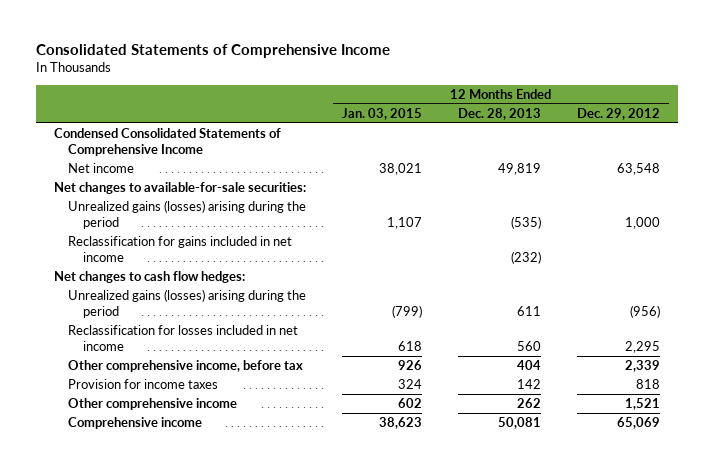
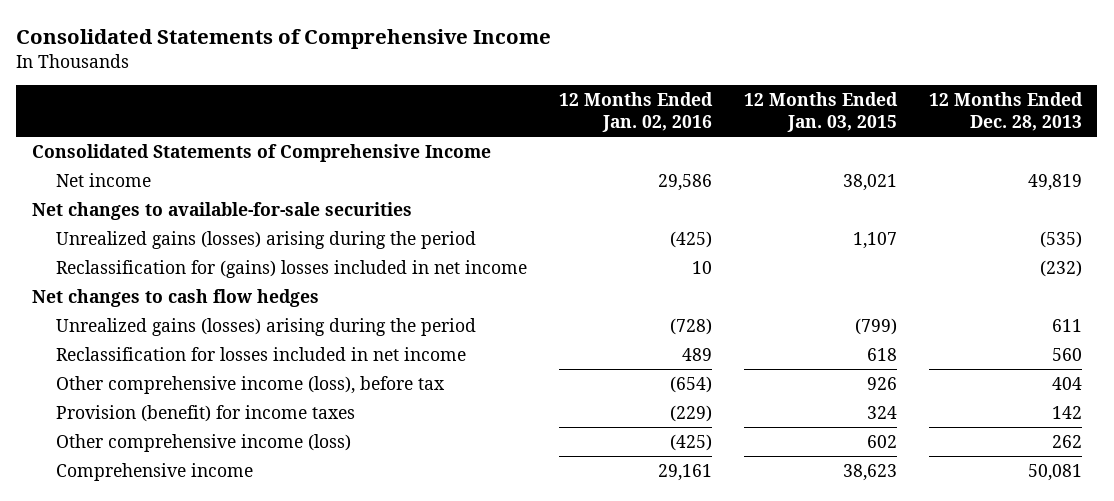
- | 12 Months Ended Jan. 03, 2015 | 12 Months Ended Dec. 28, 2013 | 12 Months Ended Dec. 29, 2012
+ | 12 Months Ended Jan. 02, 2016 | 12 Months Ended Jan. 03, 2015 | 12 Months Ended Dec. 28, 2013
- Condensed Consolidated Statements of Comprehensive Income
+ Consolidated Statements of Comprehensive Income
- Net changes to available-for-sale securities:
+ Net changes to available-for-sale securities
- Reclassification for gains included in net income | | (232) |
- Net changes to cash flow hedges:
+ Reclassification for (gains) losses included in net income | 10 | | (232)
+ Net changes to cash flow hedges
- Other comprehensive income, before tax | 926 | 404 | 2,339
- Provision for income taxes | 324 | 142 | 818
- Other comprehensive income | 602 | 262 | 1,521
+ Other comprehensive income (loss), before tax | (654) | 926 | 404
+ Provision (benefit) for income taxes | (229) | 324 | 142
+ Other comprehensive income (loss) | (425) | 602 | 262

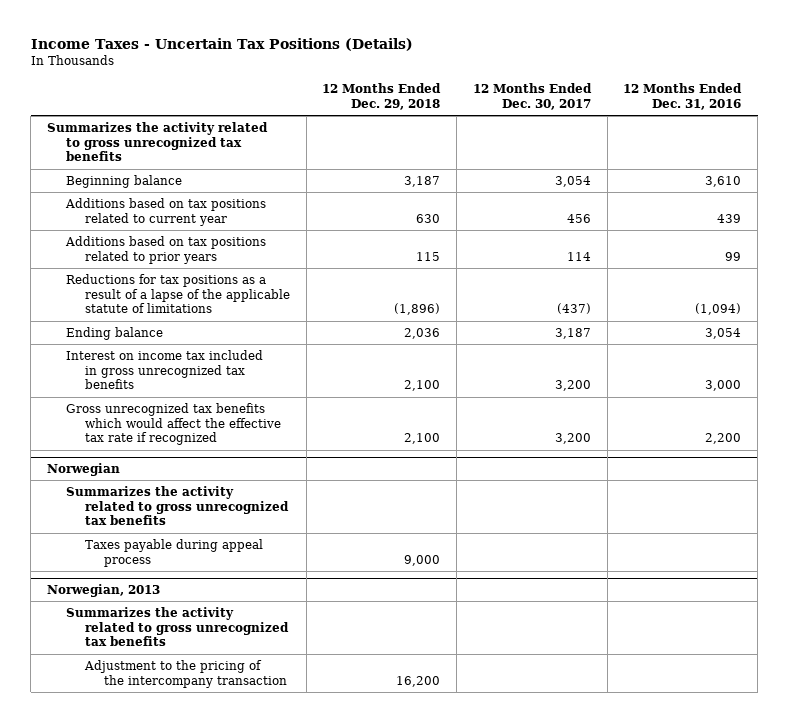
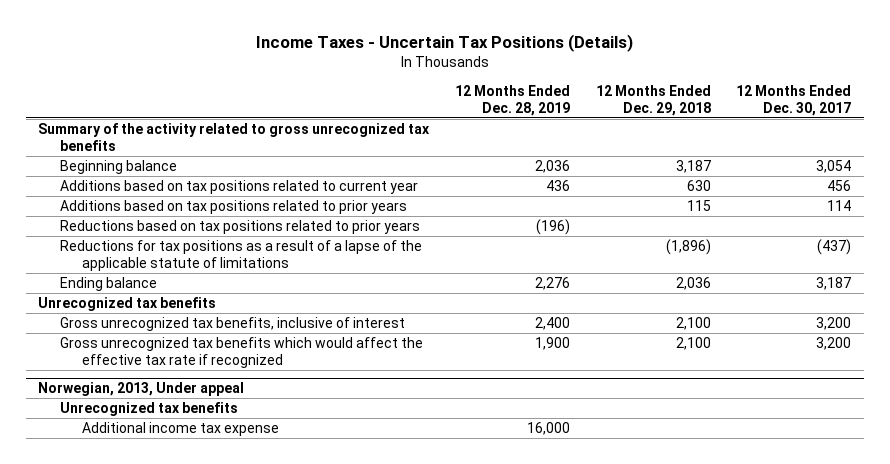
- | 12 Months Ended Dec. 29, 2018 | 12 Months Ended Dec. 30, 2017 | 12 Months Ended Dec. 31, 2016
+ | 12 Months Ended Dec. 28, 2019 | 12 Months Ended Dec. 29, 2018 | 12 Months Ended Dec. 30, 2017
- Summarizes the activity related to gross unrecognized tax benefits
+ Summary of the activity related to gross unrecognized tax benefits
+ Reductions based on tax positions related to prior years | (196) | |
- Interest on income tax included in gross unrecognized tax benefits | 2,100 | 3,200 | 3,000
+ Unrecognized tax benefits
+ Gross unrecognized tax benefits, inclusive of interest | 2,400 | 2,100 | 3,200
- Norwegian
- Summarizes the activity related to gross unrecognized tax benefits
- Taxes payable during appeal process | 9,000 | |
- Norwegian, 2013
- Summarizes the activity related to gross unrecognized tax benefits
- Adjustment to the pricing of the intercompany transaction | 16,200 | |
+ Norwegian, 2013, Under appeal
+ Unrecognized tax benefits
+ Additional income tax expense | 16,000 | |

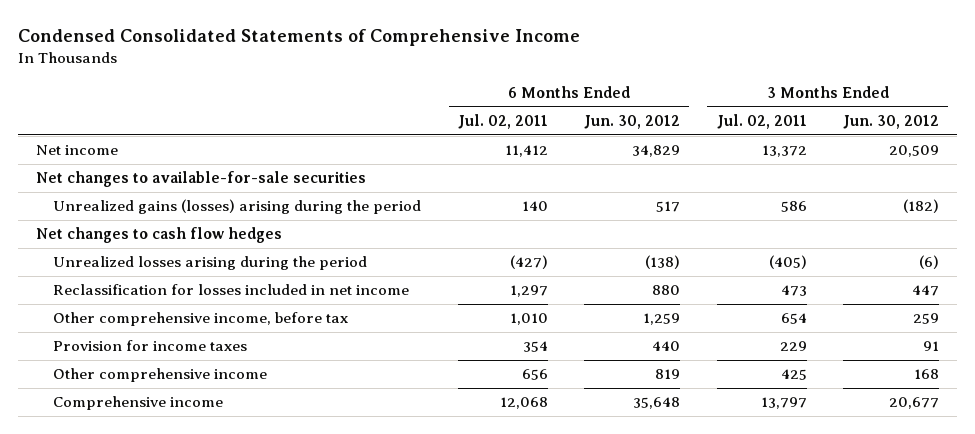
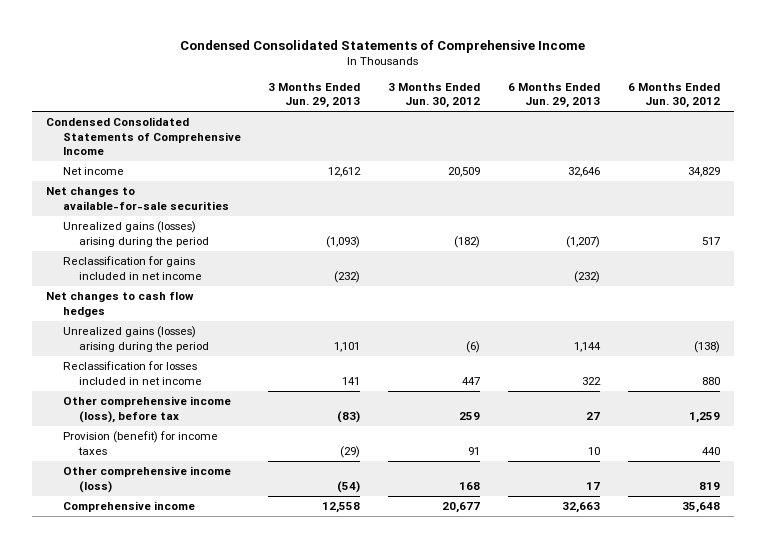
- | 6 Months Ended Jul. 02, 2011 | 6 Months Ended Jun. 30, 2012 | 3 Months Ended Jul. 02, 2011 | 3 Months Ended Jun. 30, 2012
+ | 3 Months Ended Jun. 29, 2013 | 3 Months Ended Jun. 30, 2012 | 6 Months Ended Jun. 29, 2013 | 6 Months Ended Jun. 30, 2012
+ Condensed Consolidated Statements of Comprehensive Income
+ Reclassification for gains included in net income | (232) | | (232) |
- Unrealized losses arising during the period | (427) | (138) | (405) | (6)
+ Unrealized gains (losses) arising during the period | 1,101 | (6) | 1,144 | (138)
- Other comprehensive income, before tax | 1,010 | 1,259 | 654 | 259
- Provision for income taxes | 354 | 440 | 229 | 91
- Other comprehensive income | 656 | 819 | 425 | 168
+ Other comprehensive income (loss), before tax | (83) | 259 | 27 | 1,259
+ Provision (benefit) for income taxes | (29) | 91 | 10 | 440
+ Other comprehensive income (loss) | (54) | 168 | 17 | 819

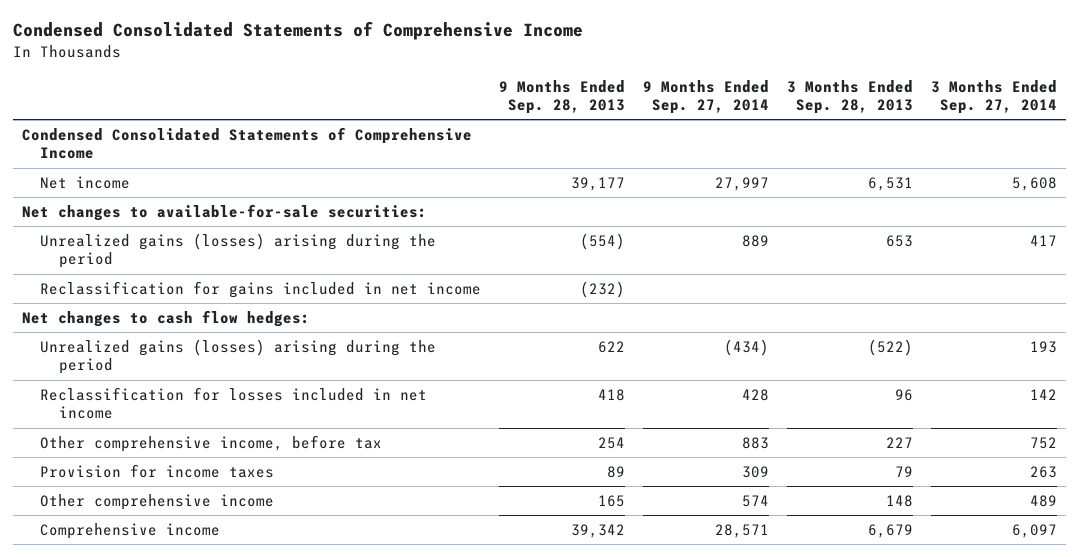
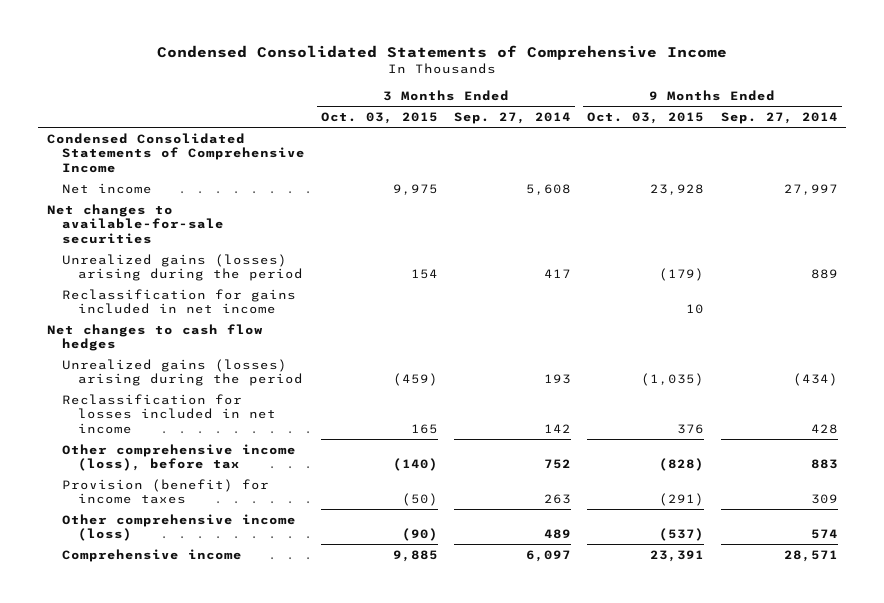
- | 9 Months Ended Sep. 28, 2013 | 9 Months Ended Sep. 27, 2014 | 3 Months Ended Sep. 28, 2013 | 3 Months Ended Sep. 27, 2014
+ | 3 Months Ended Oct. 03, 2015 | 3 Months Ended Sep. 27, 2014 | 9 Months Ended Oct. 03, 2015 | 9 Months Ended Sep. 27, 2014
- Net changes to available-for-sale securities:
+ Net changes to available-for-sale securities
- Net changes to cash flow hedges:
+ Net changes to cash flow hedges
- Other comprehensive income, before tax | 254 | 883 | 227 | 752
- Provision for income taxes | 89 | 309 | 79 | 263
- Other comprehensive income | 165 | 574 | 148 | 489
+ Other comprehensive income (loss), before tax | (140) | 752 | (828) | 883
+ Provision (benefit) for income taxes | (50) | 263 | (291) | 309
+ Other comprehensive income (loss) | (90) | 489 | (537) | 574

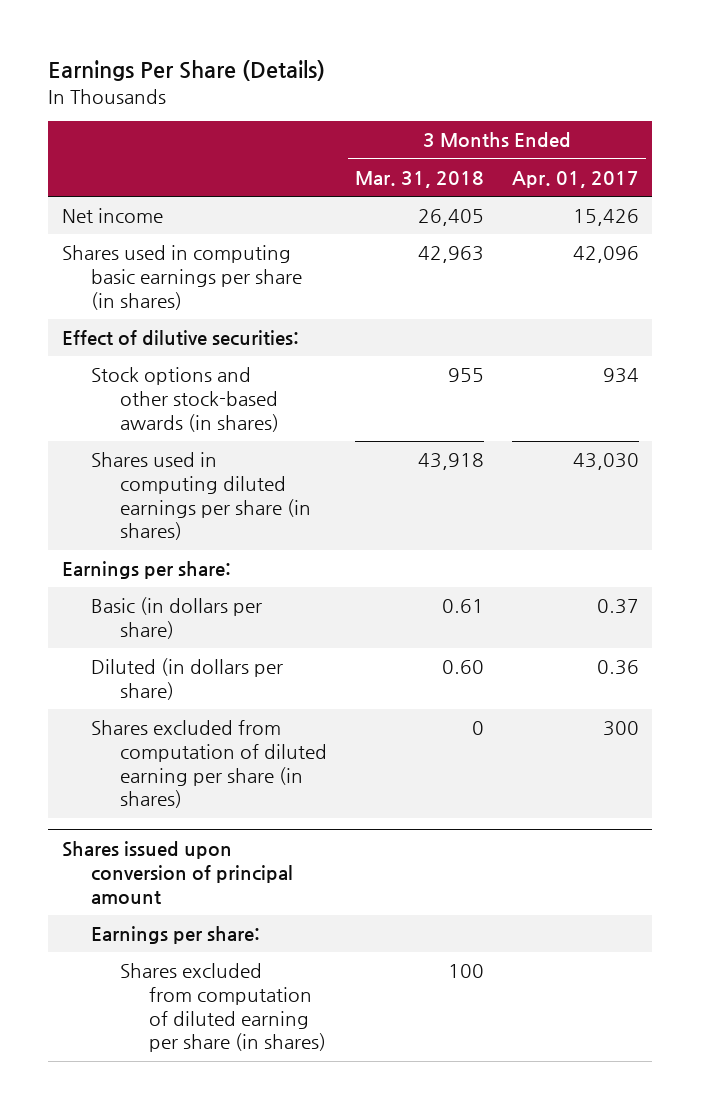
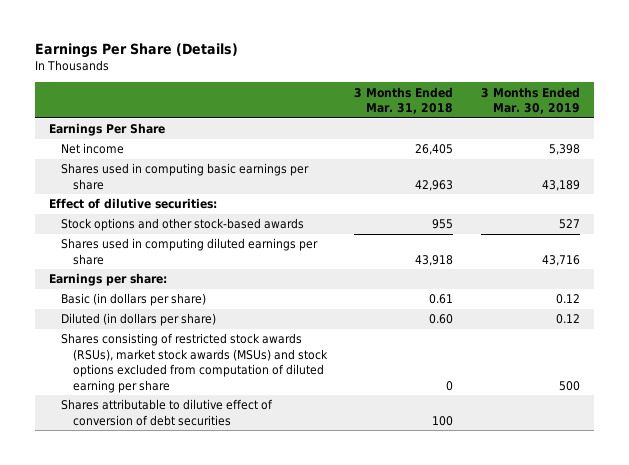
- | 3 Months Ended Mar. 31, 2018 | 3 Months Ended Apr. 01, 2017
+ | 3 Months Ended Mar. 31, 2018 | 3 Months Ended Mar. 30, 2019
+ Earnings Per Share
- Shares used in computing basic earnings per share (in shares) | 42,963 | 42,096
+ Shares used in computing basic earnings per share | 42,963 | 43,189
- Stock options and other stock-based awards (in shares) | 955 | 934
- Shares used in computing diluted earnings per share (in shares) | 43,918 | 43,030
+ Stock options and other stock-based awards | 955 | 527
+ Shares used in computing diluted earnings per share | 43,918 | 43,716
- Shares excluded from computation of diluted earning per share (in shares) | 0 | 300
- Shares issued upon conversion of principal amount
- Earnings per share:
- Shares excluded from computation of diluted earning per share (in shares) | 100 |
+ Shares consisting of restricted stock awards (RSUs), market stock awards (MSUs) and stock options excluded from computation of diluted earning per share | 0 | 500
+ Shares attributable to dilutive effect of conversion of debt securities | 100 |

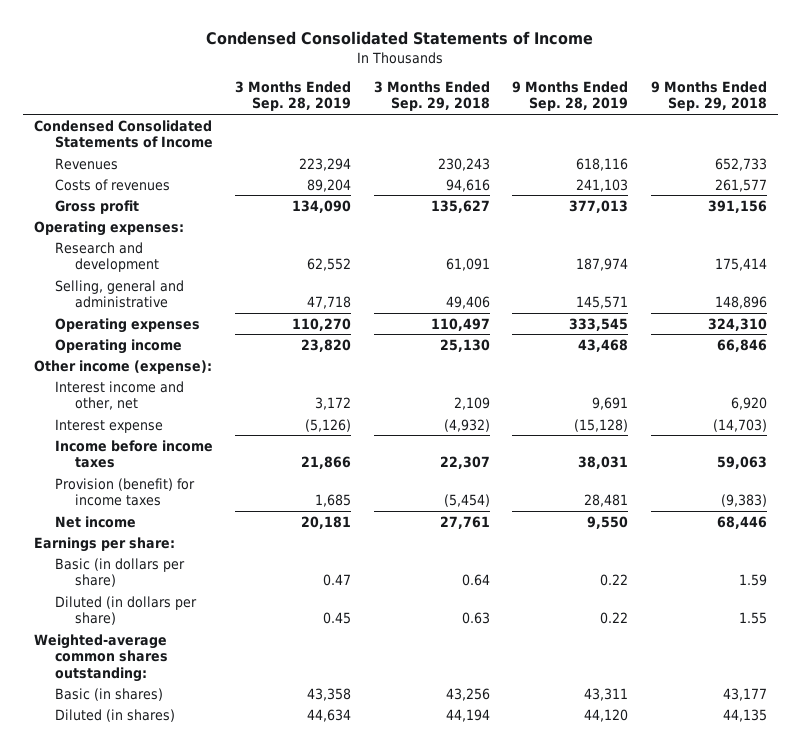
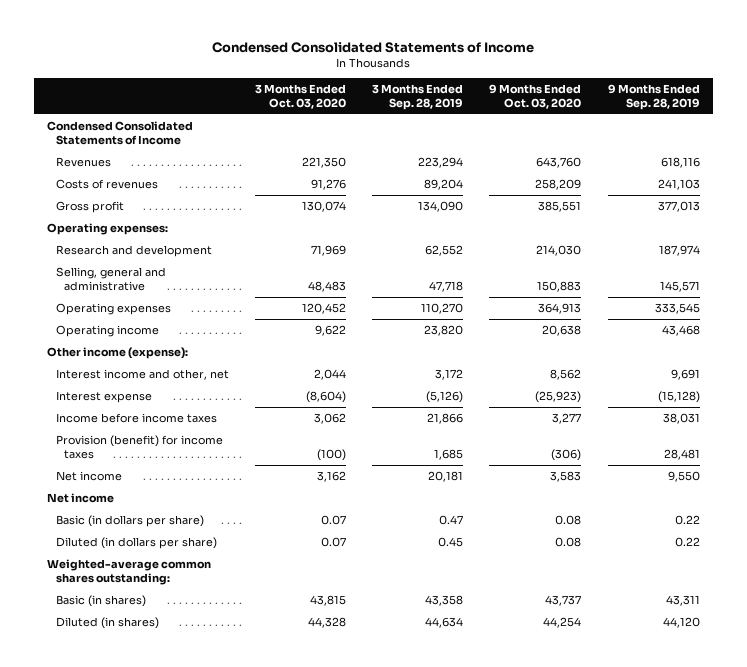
- | 3 Months Ended Sep. 28, 2019 | 3 Months Ended Sep. 29, 2018 | 9 Months Ended Sep. 28, 2019 | 9 Months Ended Sep. 29, 2018
+ | 3 Months Ended Oct. 03, 2020 | 3 Months Ended Sep. 28, 2019 | 9 Months Ended Oct. 03, 2020 | 9 Months Ended Sep. 28, 2019
- Earnings per share:
+ Net income

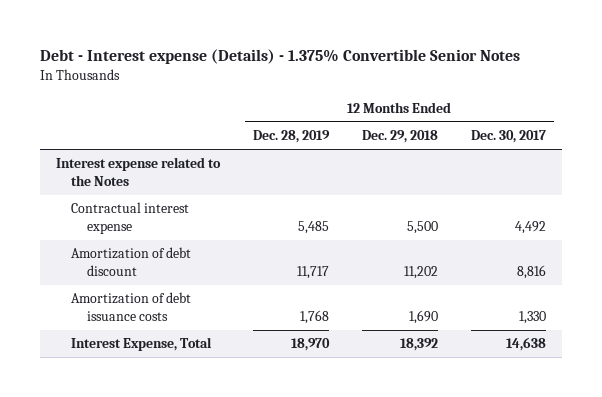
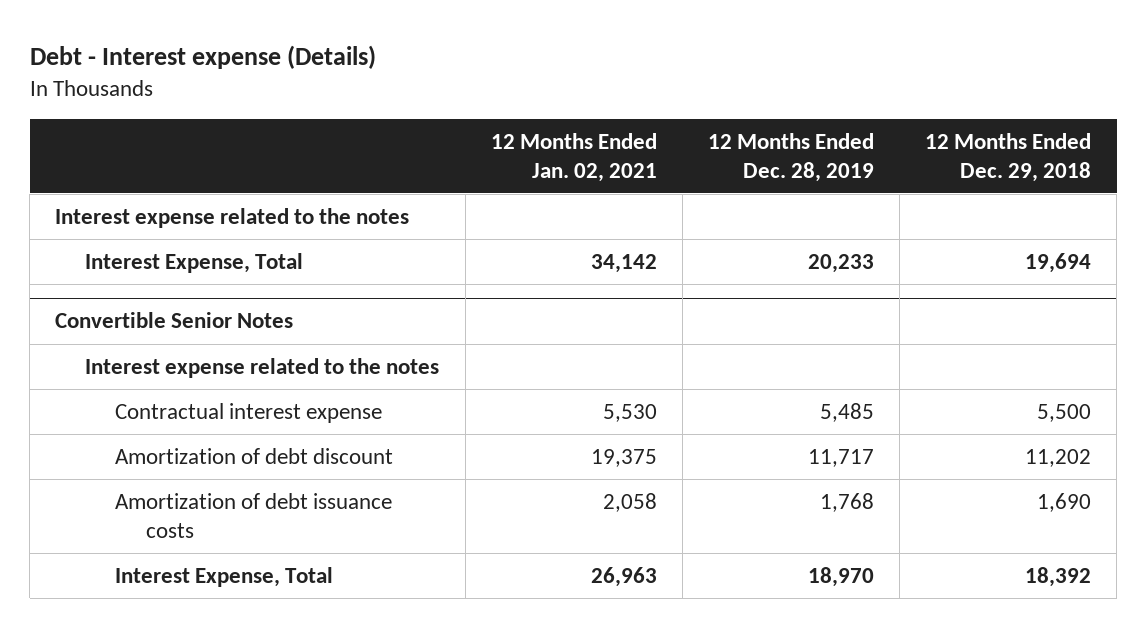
- Debt - Interest expense (Details) - 1.375% Convertible Senior Notes
+ Debt - Interest expense (Details)
- | 12 Months Ended Dec. 28, 2019 | 12 Months Ended Dec. 29, 2018 | 12 Months Ended Dec. 30, 2017
+ | 12 Months Ended Jan. 02, 2021 | 12 Months Ended Dec. 28, 2019 | 12 Months Ended Dec. 29, 2018
- Interest expense related to the Notes
+ Interest expense related to the notes
+ Interest Expense, Total | 34,142 | 20,233 | 19,694
+ Convertible Senior Notes
+ Interest expense related to the notes

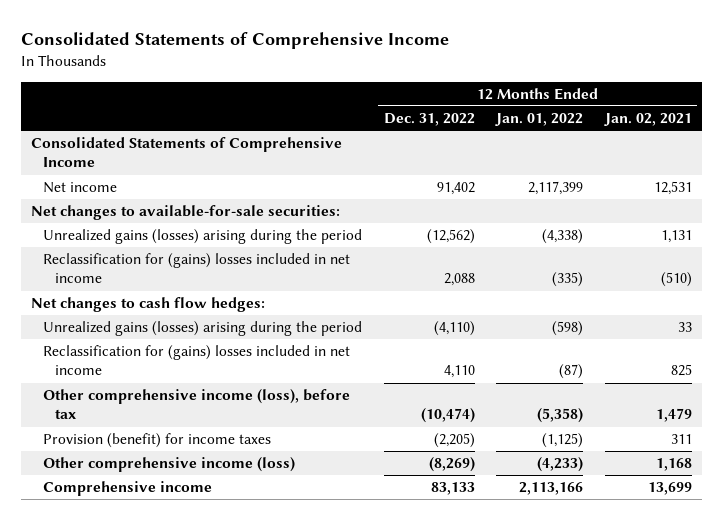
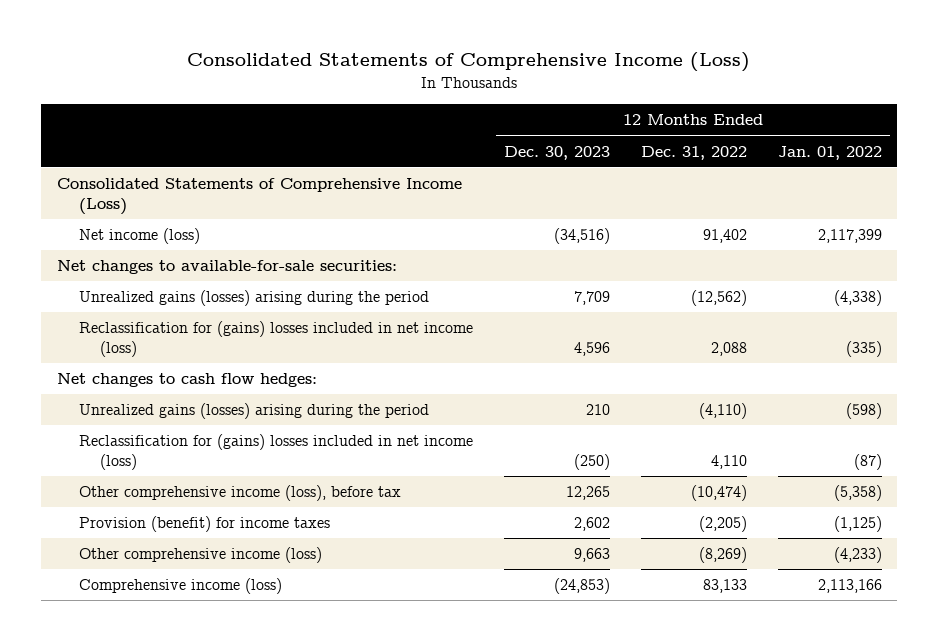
- Consolidated Statements of Comprehensive Income
+ Consolidated Statements of Comprehensive Income (Loss)
- | 12 Months Ended Dec. 31, 2022 | 12 Months Ended Jan. 01, 2022 | 12 Months Ended Jan. 02, 2021
+ | 12 Months Ended Dec. 30, 2023 | 12 Months Ended Dec. 31, 2022 | 12 Months Ended Jan. 01, 2022
- Consolidated Statements of Comprehensive Income
- Net income | 91,402 | 2,117,399 | 12,531
+ Consolidated Statements of Comprehensive Income (Loss)
+ Net income (loss) | (34,516) | 91,402 | 2,117,399
- Reclassification for (gains) losses included in net income | 2,088 | (335) | (510)
+ Reclassification for (gains) losses included in net income (loss) | 4,596 | 2,088 | (335)
- Reclassification for (gains) losses included in net income | 4,110 | (87) | 825
+ Reclassification for (gains) losses included in net income (loss) | (250) | 4,110 | (87)
- Comprehensive income | 83,133 | 2,113,166 | 13,699
+ Comprehensive income (loss) | (24,853) | 83,133 | 2,113,166

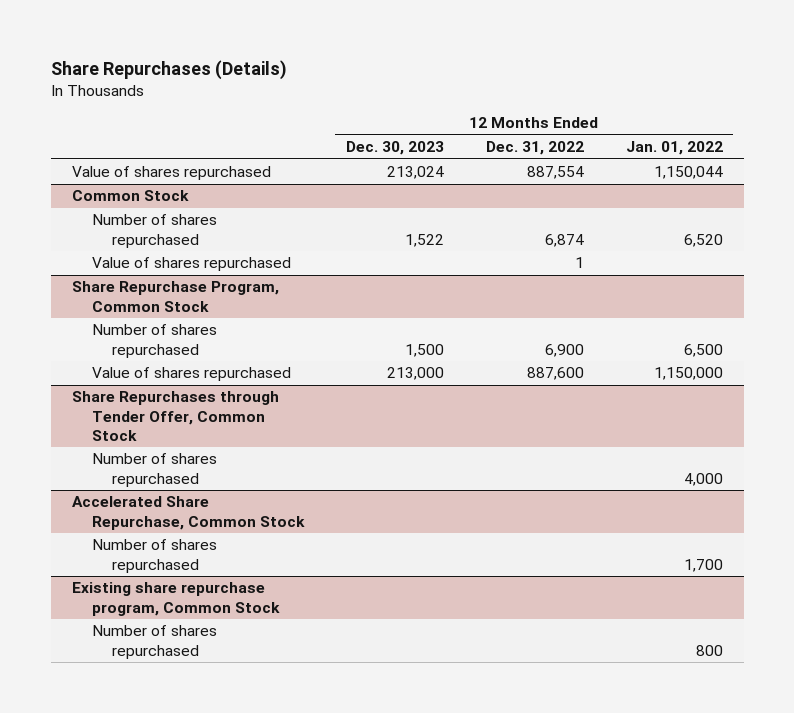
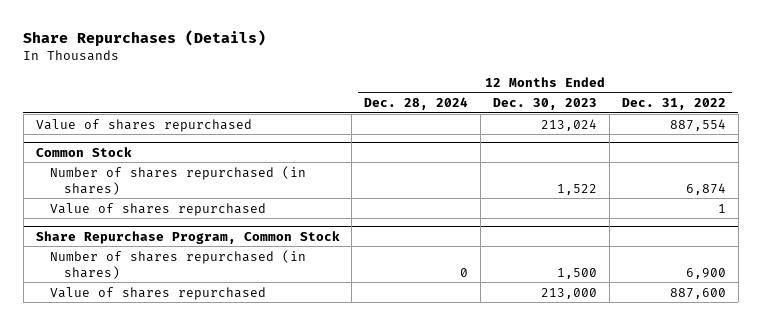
- | 12 Months Ended Dec. 30, 2023 | 12 Months Ended Dec. 31, 2022 | 12 Months Ended Jan. 01, 2022
+ | 12 Months Ended Dec. 28, 2024 | 12 Months Ended Dec. 30, 2023 | 12 Months Ended Dec. 31, 2022
@ Common Stock
- Number of shares repurchased | 1,522 | 6,874 | 6,520
+ Number of shares repurchased (in shares) | | 1,522 | 6,874
@ Share Repurchase Program, Common Stock
- Number of shares repurchased | 1,500 | 6,900 | 6,500
+ Number of shares repurchased (in shares) | 0 | 1,500 | 6,900
- Share Repurchases through Tender Offer, Common Stock
- Number of shares repurchased | | | 4,000
- Accelerated Share Repurchase, Common Stock
- Number of shares repurchased | | | 1,700
- Existing share repurchase program, Common Stock
- Number of shares repurchased | | | 800

